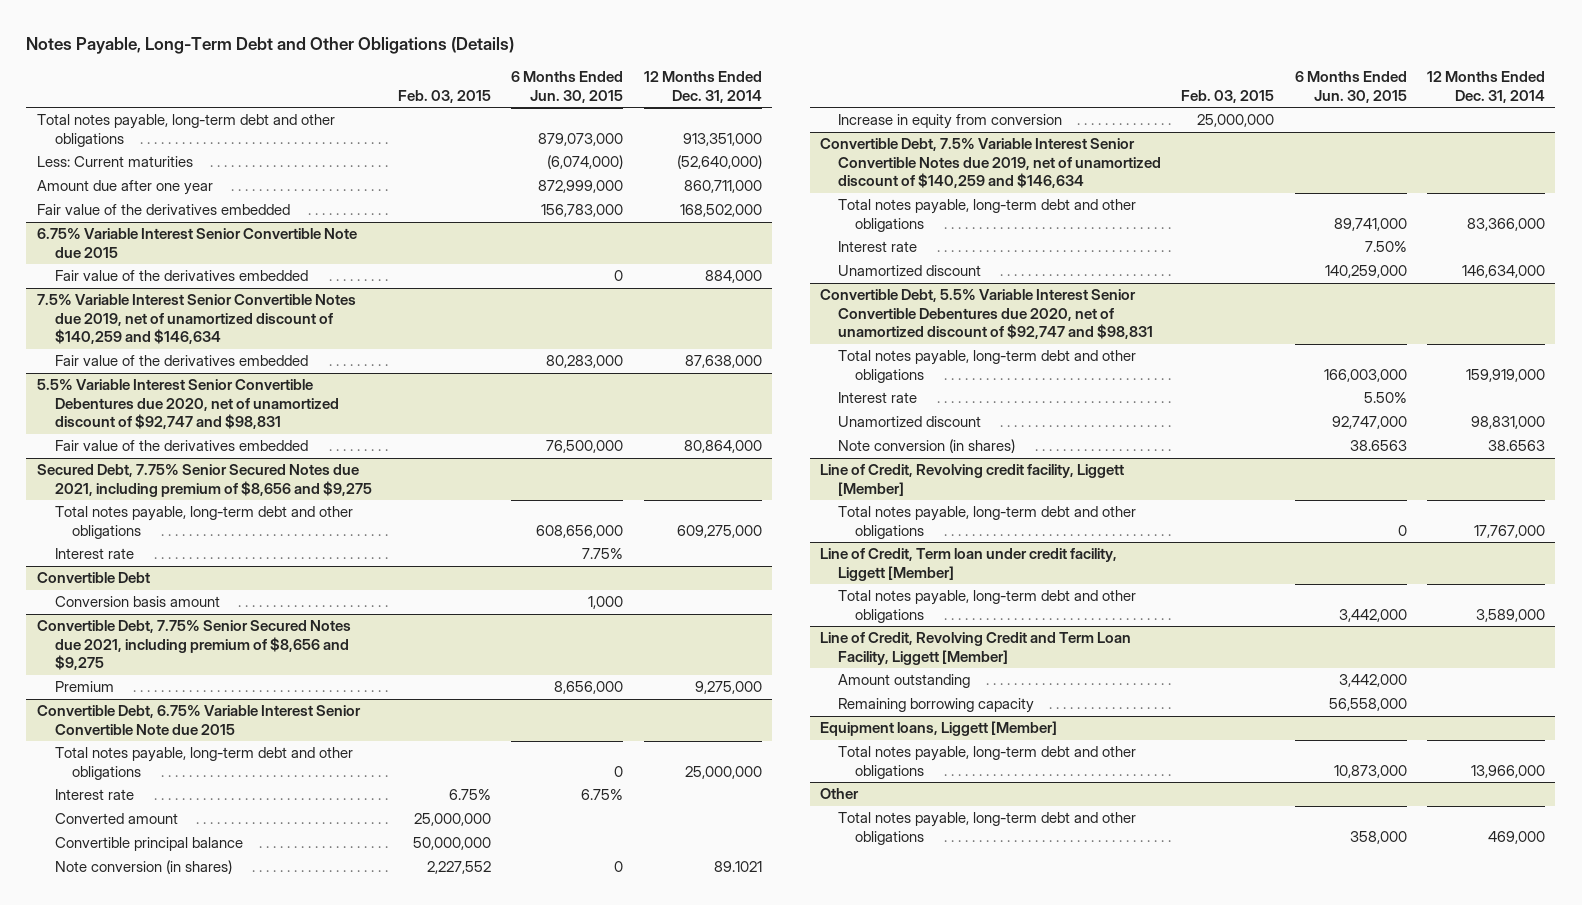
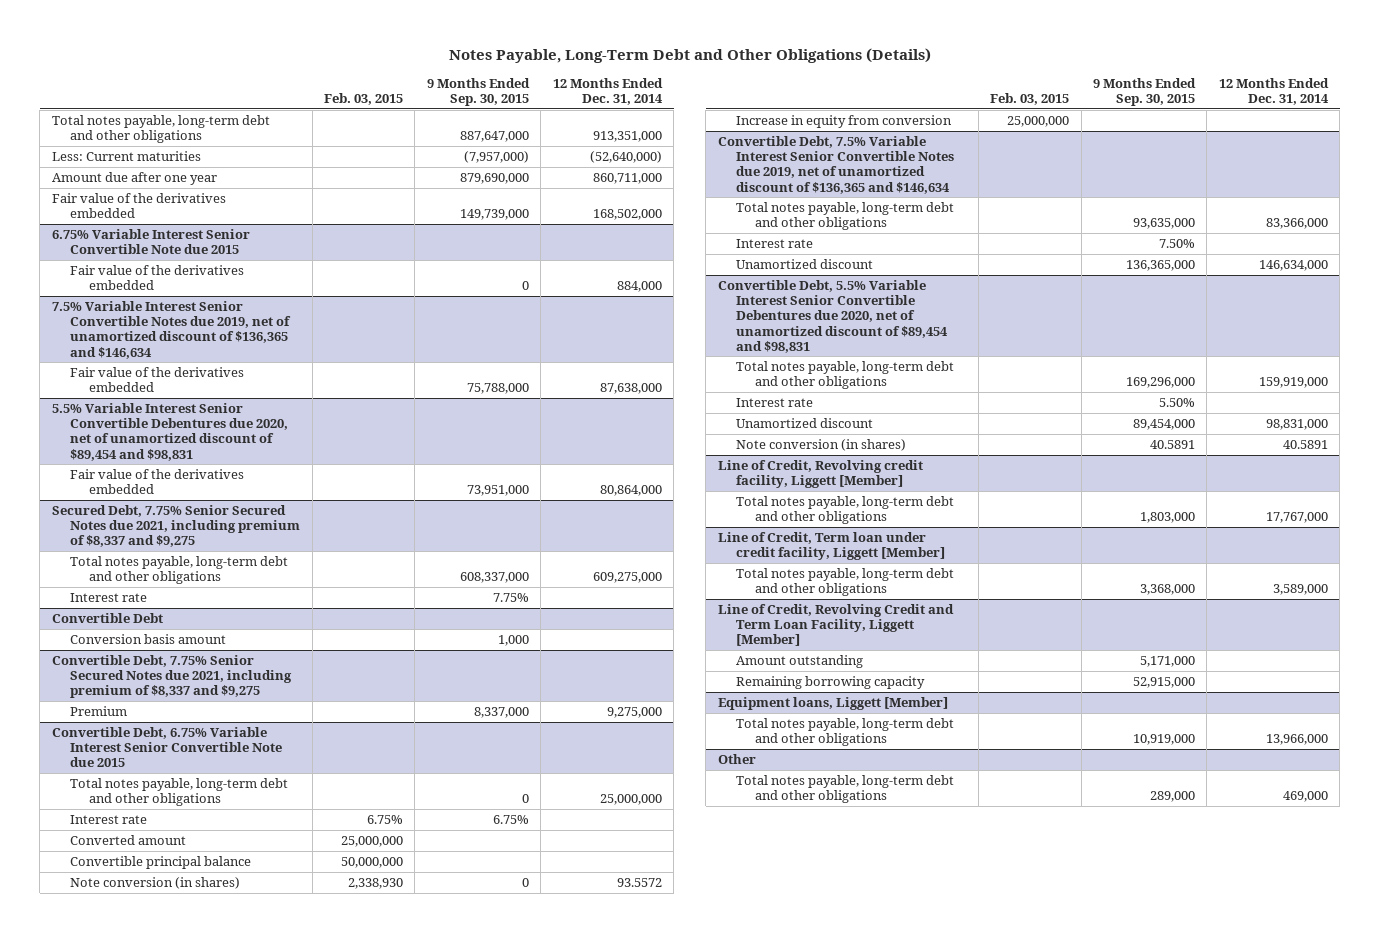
- | Feb. 03, 2015 | 6 Months Ended Jun. 30, 2015 | 12 Months Ended Dec. 31, 2014
+ | Feb. 03, 2015 | 9 Months Ended Sep. 30, 2015 | 12 Months Ended Dec. 31, 2014
- 7.5% Variable Interest Senior Convertible Notes due 2019, net of unamortized discount of $140,259 and $146,634
+ 7.5% Variable Interest Senior Convertible Notes due 2019, net of unamortized discount of $136,365 and $146,634
- 5.5% Variable Interest Senior Convertible Debentures due 2020, net of unamortized discount of $92,747 and $98,831
+ 5.5% Variable Interest Senior Convertible Debentures due 2020, net of unamortized discount of $89,454 and $98,831
- Secured Debt, 7.75% Senior Secured Notes due 2021, including premium of $8,656 and $9,275
+ Secured Debt, 7.75% Senior Secured Notes due 2021, including premium of $8,337 and $9,275
- Convertible Debt, 7.75% Senior Secured Notes due 2021, including premium of $8,656 and $9,275
+ Convertible Debt, 7.75% Senior Secured Notes due 2021, including premium of $8,337 and $9,275
@ Convertible Debt, 6.75% Variable Interest Senior Convertible Note due 2015
- Note conversion (in shares) | 2,227,552 | 0 | 89.1021
+ Note conversion (in shares) | 2,338,930 | 0 | 93.5572
- Convertible Debt, 7.5% Variable Interest Senior Convertible Notes due 2019, net of unamortized discount of $140,259 and $146,634
+ Convertible Debt, 7.5% Variable Interest Senior Convertible Notes due 2019, net of unamortized discount of $136,365 and $146,634
- Convertible Debt, 5.5% Variable Interest Senior Convertible Debentures due 2020, net of unamortized discount of $92,747 and $98,831
+ Convertible Debt, 5.5% Variable Interest Senior Convertible Debentures due 2020, net of unamortized discount of $89,454 and $98,831
- Note conversion (in shares) | | 38.6563 | 38.6563
+ Note conversion (in shares) | | 40.5891 | 40.5891

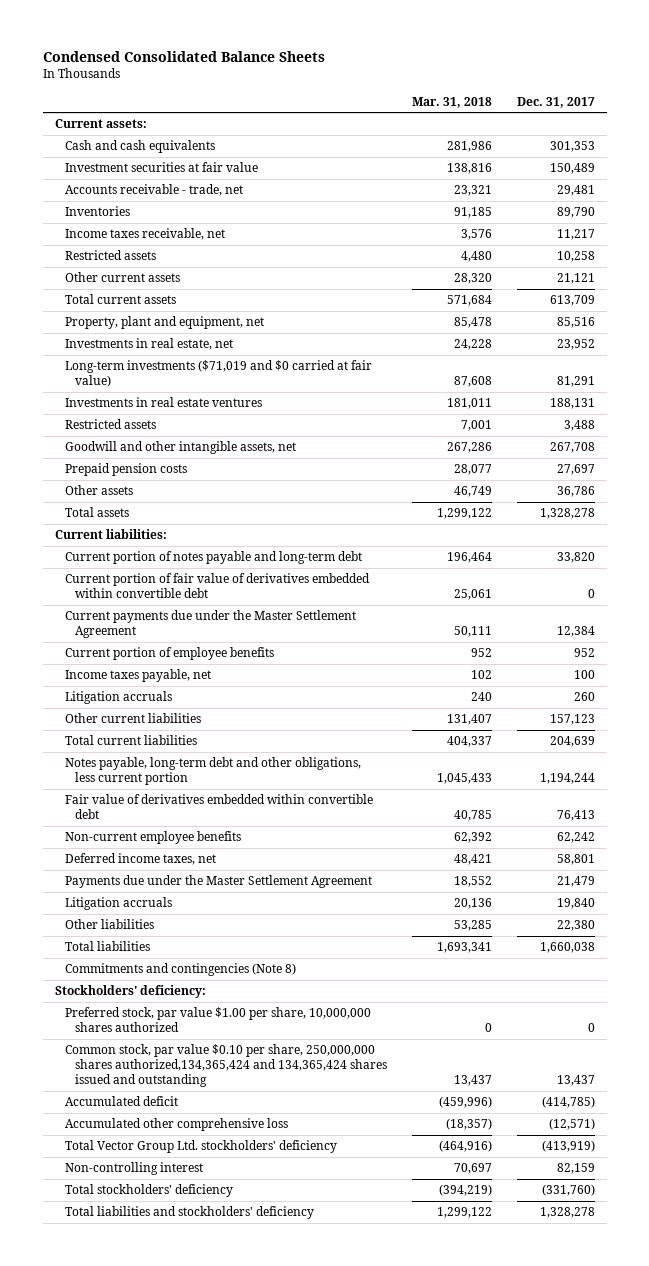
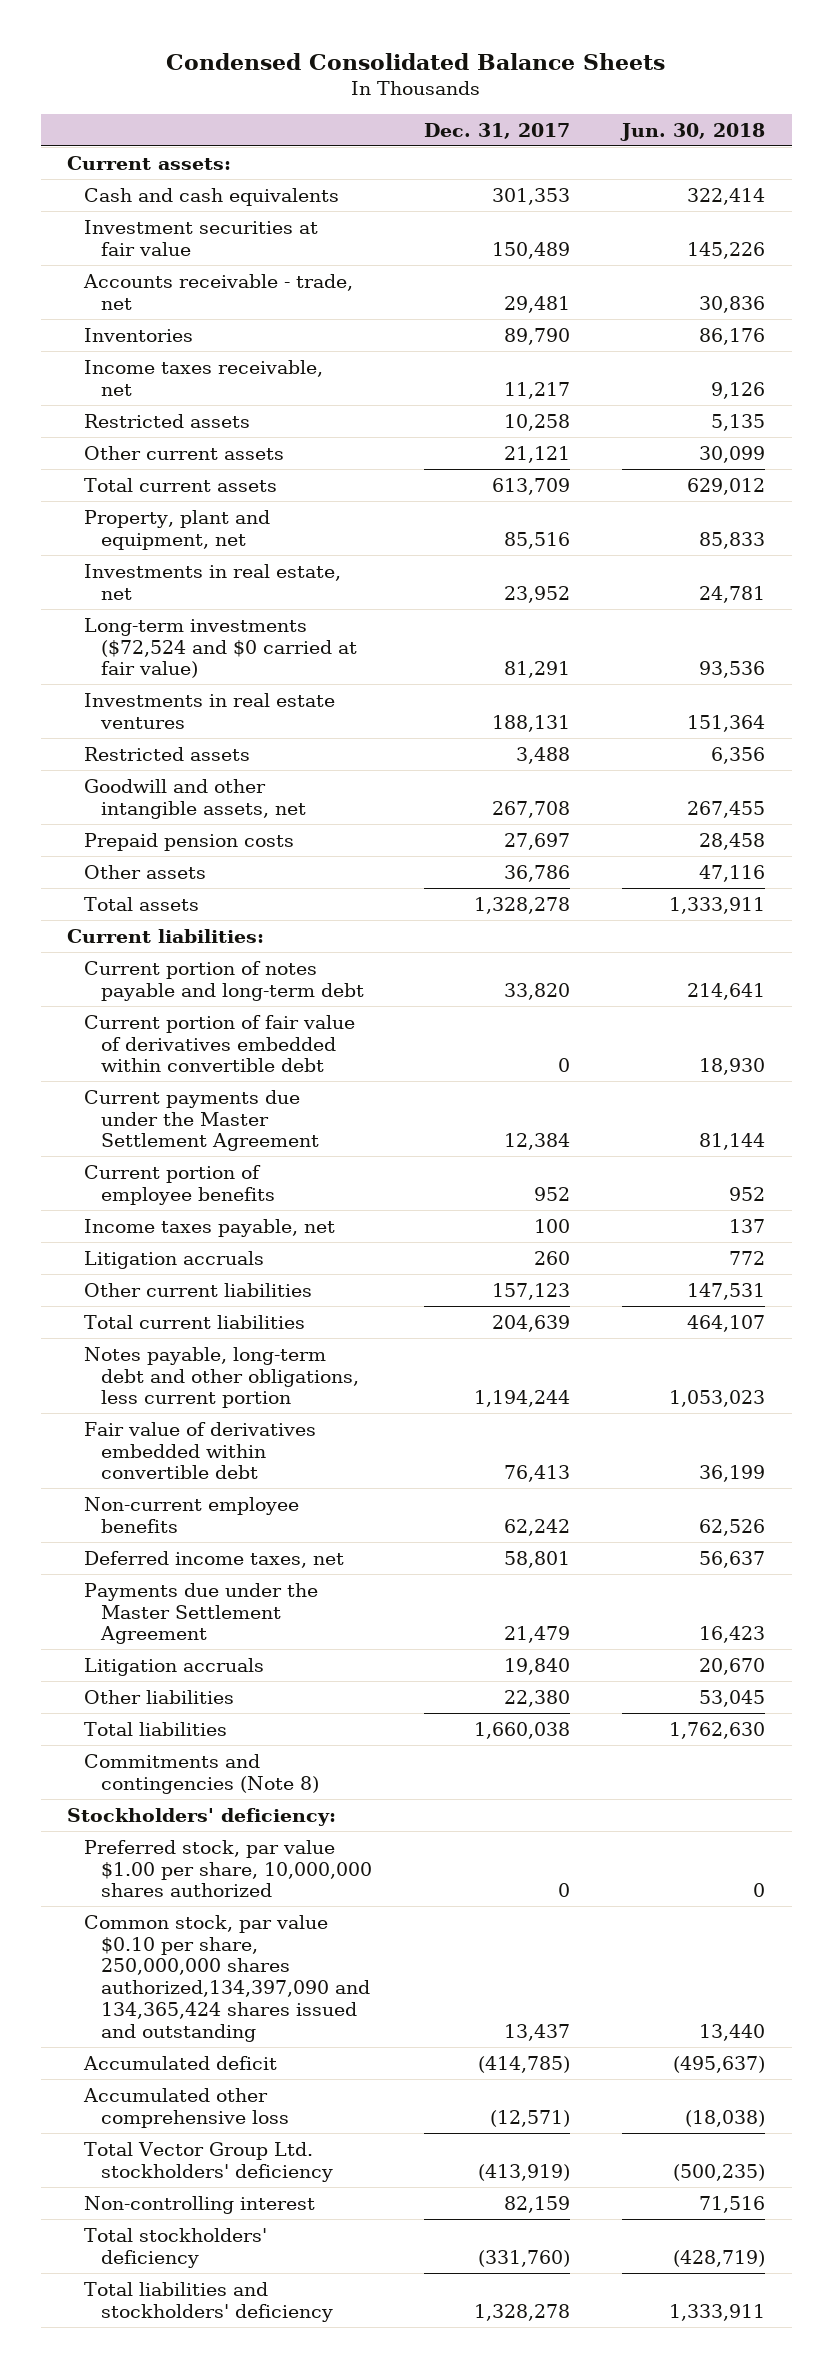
- | Mar. 31, 2018 | Dec. 31, 2017
+ | Dec. 31, 2017 | Jun. 30, 2018
- Long-term investments ($71,019 and $0 carried at fair value) | 87,608 | 81,291
+ Long-term investments ($72,524 and $0 carried at fair value) | 81,291 | 93,536
- Common stock, par value $0.10 per share, 250,000,000 shares authorized,134,365,424 and 134,365,424 shares issued and outstanding | 13,437 | 13,437
+ Common stock, par value $0.10 per share, 250,000,000 shares authorized,134,397,090 and 134,365,424 shares issued and outstanding | 13,437 | 13,440

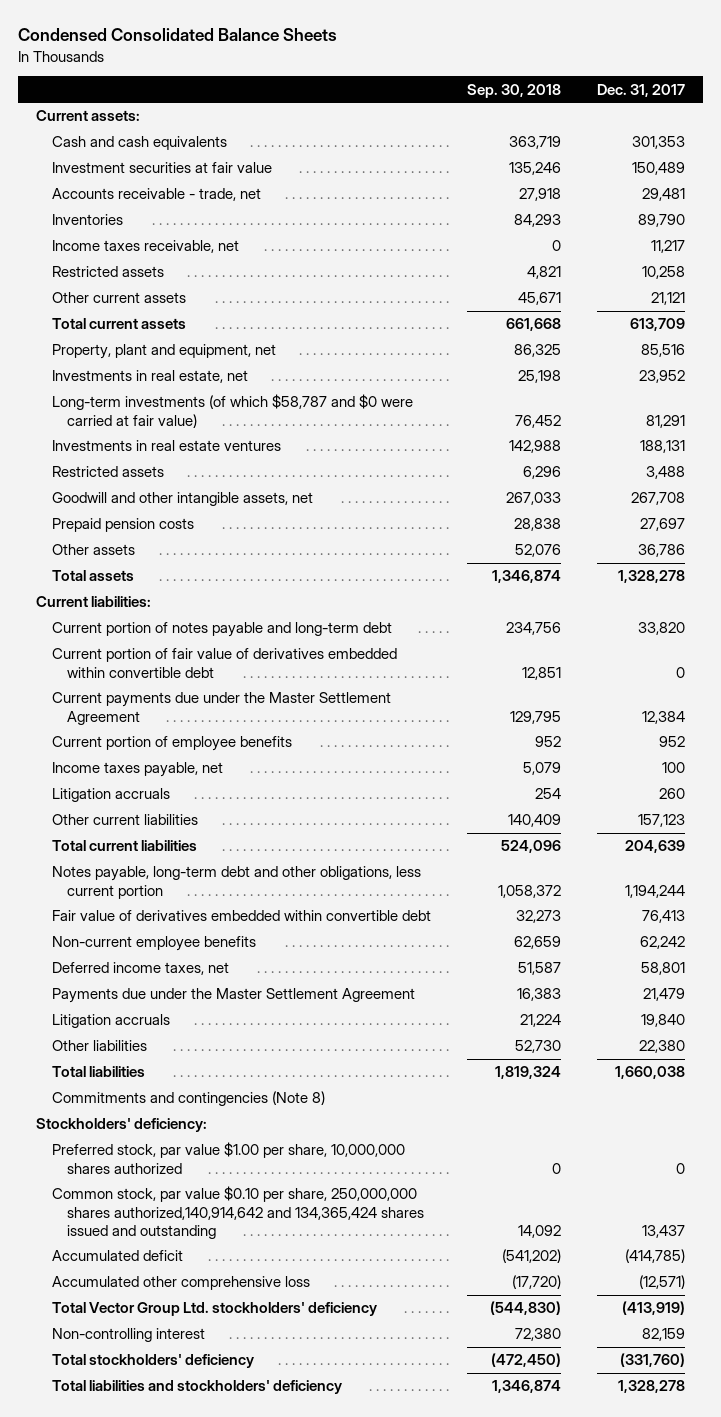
- | Dec. 31, 2017 | Jun. 30, 2018
+ | Sep. 30, 2018 | Dec. 31, 2017
- Long-term investments ($72,524 and $0 carried at fair value) | 81,291 | 93,536
+ Long-term investments (of which $58,787 and $0 were carried at fair value) | 76,452 | 81,291
- Common stock, par value $0.10 per share, 250,000,000 shares authorized,134,397,090 and 134,365,424 shares issued and outstanding | 13,437 | 13,440
+ Common stock, par value $0.10 per share, 250,000,000 shares authorized,140,914,642 and 134,365,424 shares issued and outstanding | 14,092 | 13,437

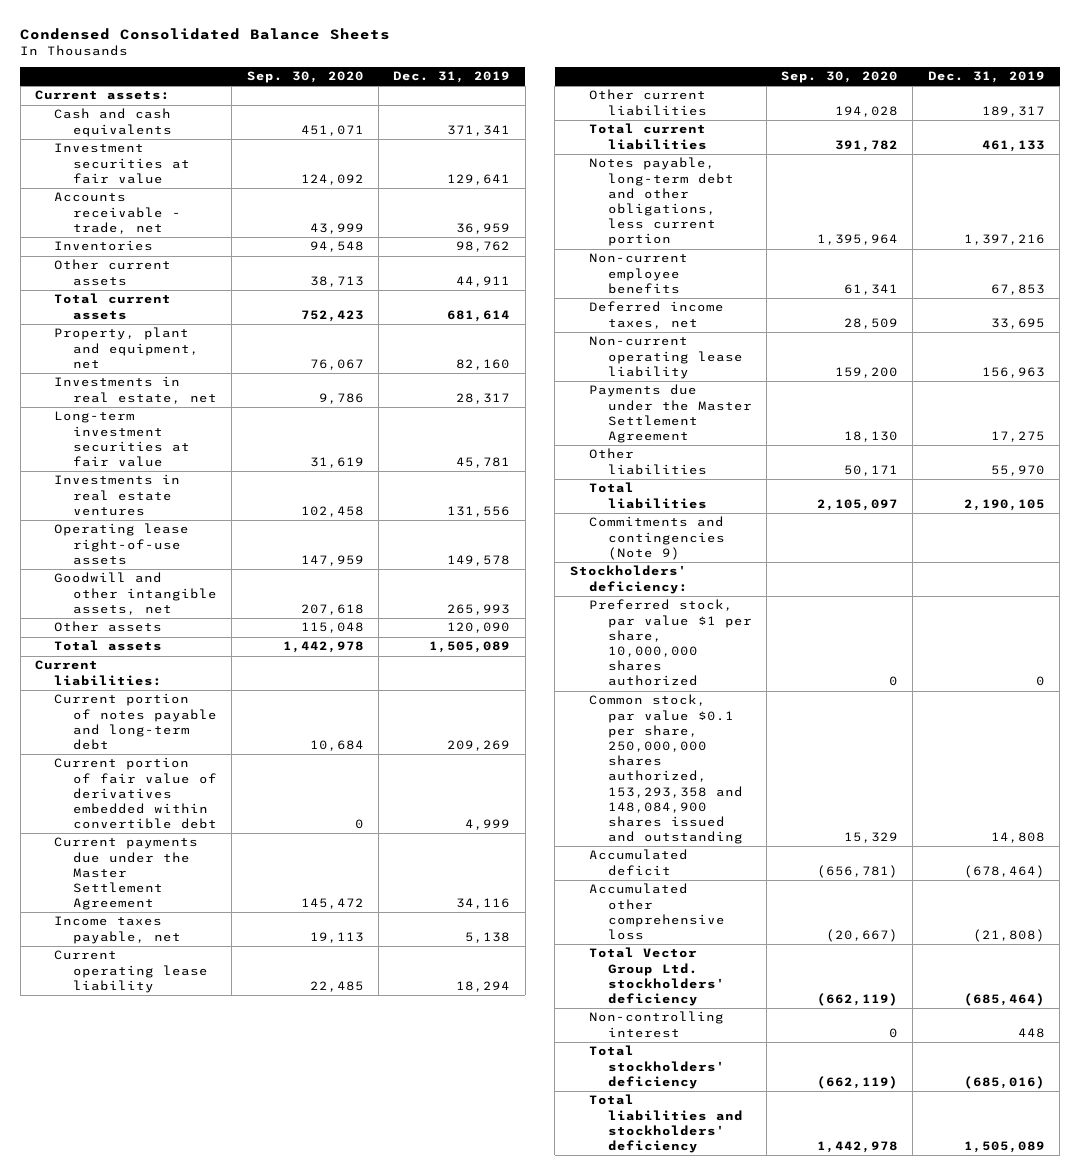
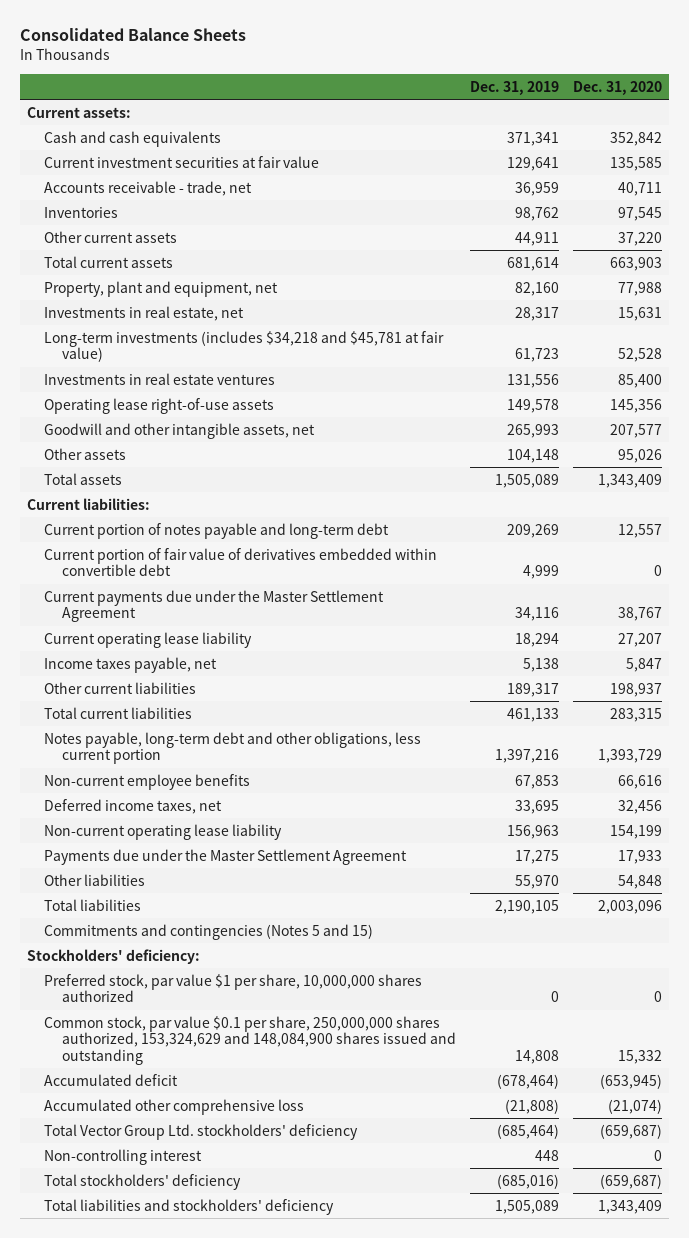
- Condensed Consolidated Balance Sheets
+ Consolidated Balance Sheets
- | Sep. 30, 2020 | Dec. 31, 2019
+ | Dec. 31, 2019 | Dec. 31, 2020
- Investment securities at fair value | 124,092 | 129,641
+ Current investment securities at fair value | 129,641 | 135,585
- Long-term investment securities at fair value | 31,619 | 45,781
+ Long-term investments (includes $34,218 and $45,781 at fair value) | 61,723 | 52,528
- Other assets | 115,048 | 120,090
+ Other assets | 104,148 | 95,026
moved down: Income taxes payable, net | 5,138 | 5,847
- Commitments and contingencies (Note 9)
+ Commitments and contingencies (Notes 5 and 15)
- Common stock, par value $0.1 per share, 250,000,000 shares authorized, 153,293,358 and 148,084,900 shares issued and outstanding | 15,329 | 14,808
+ Common stock, par value $0.1 per share, 250,000,000 shares authorized, 153,324,629 and 148,084,900 shares issued and outstanding | 14,808 | 15,332

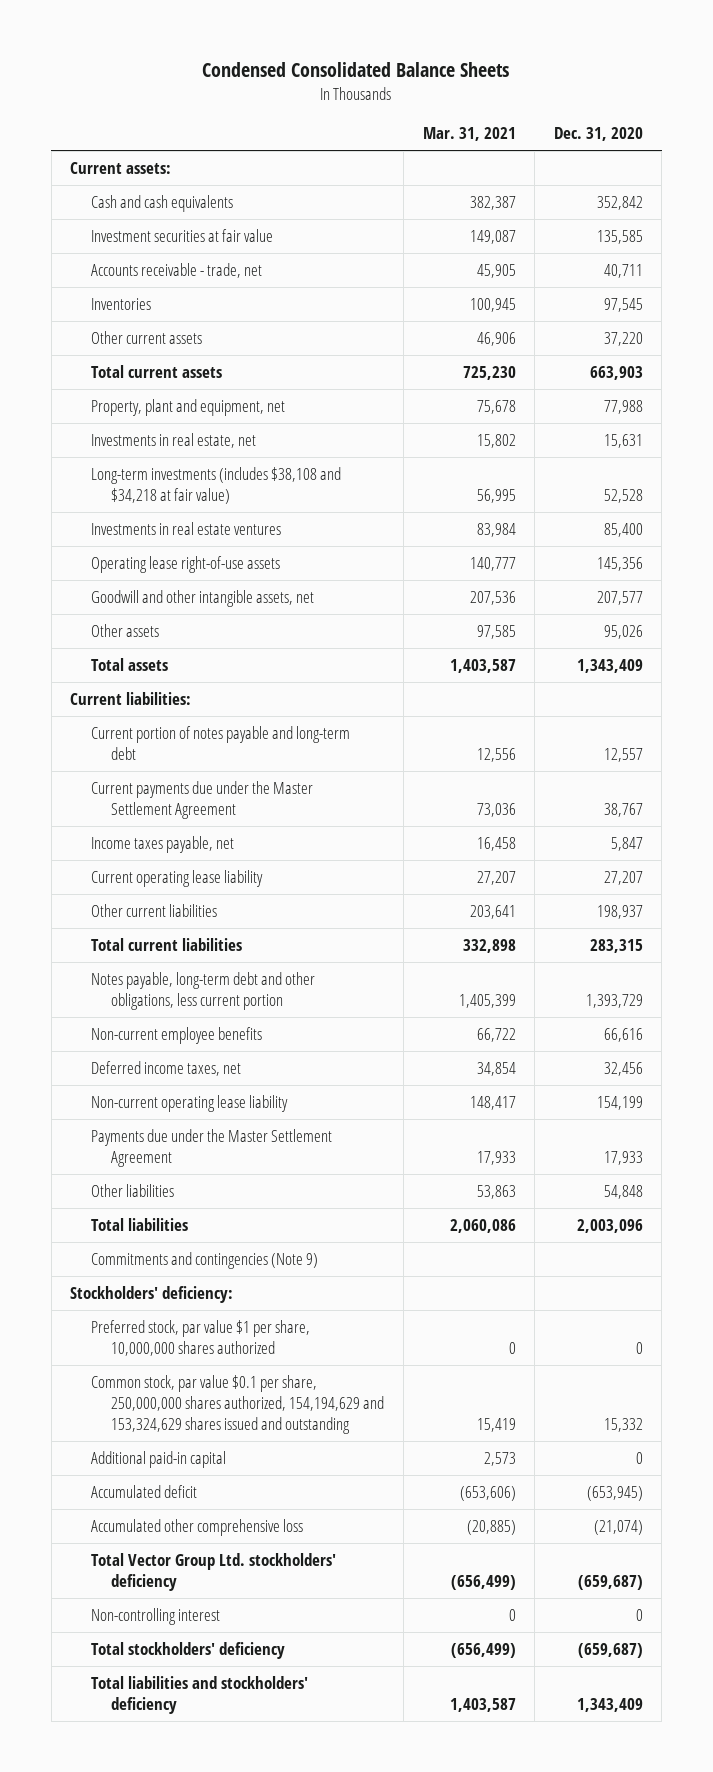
- Consolidated Balance Sheets
+ Condensed Consolidated Balance Sheets
- | Dec. 31, 2019 | Dec. 31, 2020
+ | Mar. 31, 2021 | Dec. 31, 2020
- Current investment securities at fair value | 129,641 | 135,585
+ Investment securities at fair value | 149,087 | 135,585
- Long-term investments (includes $34,218 and $45,781 at fair value) | 61,723 | 52,528
+ Long-term investments (includes $38,108 and $34,218 at fair value) | 56,995 | 52,528
- Current portion of fair value of derivatives embedded within convertible debt | 4,999 | 0
moved down: Current operating lease liability | 27,207 | 27,207
- Commitments and contingencies (Notes 5 and 15)
+ Commitments and contingencies (Note 9)
- Common stock, par value $0.1 per share, 250,000,000 shares authorized, 153,324,629 and 148,084,900 shares issued and outstanding | 14,808 | 15,332
+ Common stock, par value $0.1 per share, 250,000,000 shares authorized, 154,194,629 and 153,324,629 shares issued and outstanding | 15,419 | 15,332
+ Additional paid-in capital | 2,573 | 0

